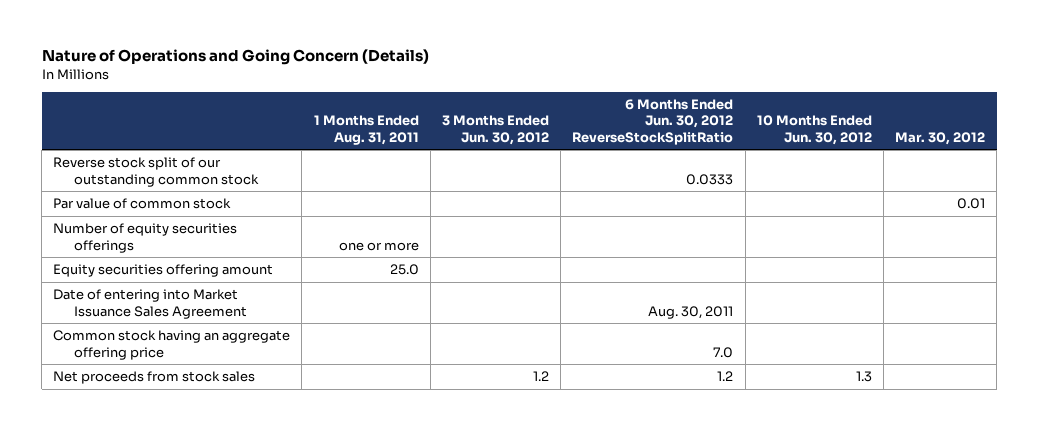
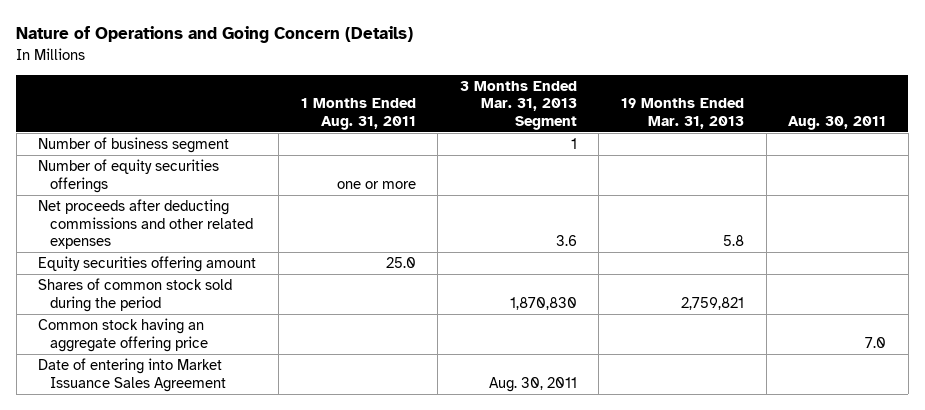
- | 1 Months Ended Aug. 31, 2011 | 3 Months Ended Jun. 30, 2012 | 6 Months Ended Jun. 30, 2012 ReverseStockSplitRatio | 10 Months Ended Jun. 30, 2012 | Mar. 30, 2012
+ | 1 Months Ended Aug. 31, 2011 | 3 Months Ended Mar. 31, 2013 Segment | 19 Months Ended Mar. 31, 2013 | Aug. 30, 2011
- Reverse stock split of our outstanding common stock | | | 0.0333 | |
- Par value of common stock | | | | | 0.01
+ Number of business segment | | 1 | |
+ Net proceeds after deducting commissions and other related expenses | | 3.6 | 5.8 |
+ Shares of common stock sold during the period | | 1,870,830 | 2,759,821 |
- Net proceeds from stock sales | | 1.2 | 1.2 | 1.3 |
moved down: Date of entering into Market Issuance Sales Agreement | | Aug. 30, 2011 | |

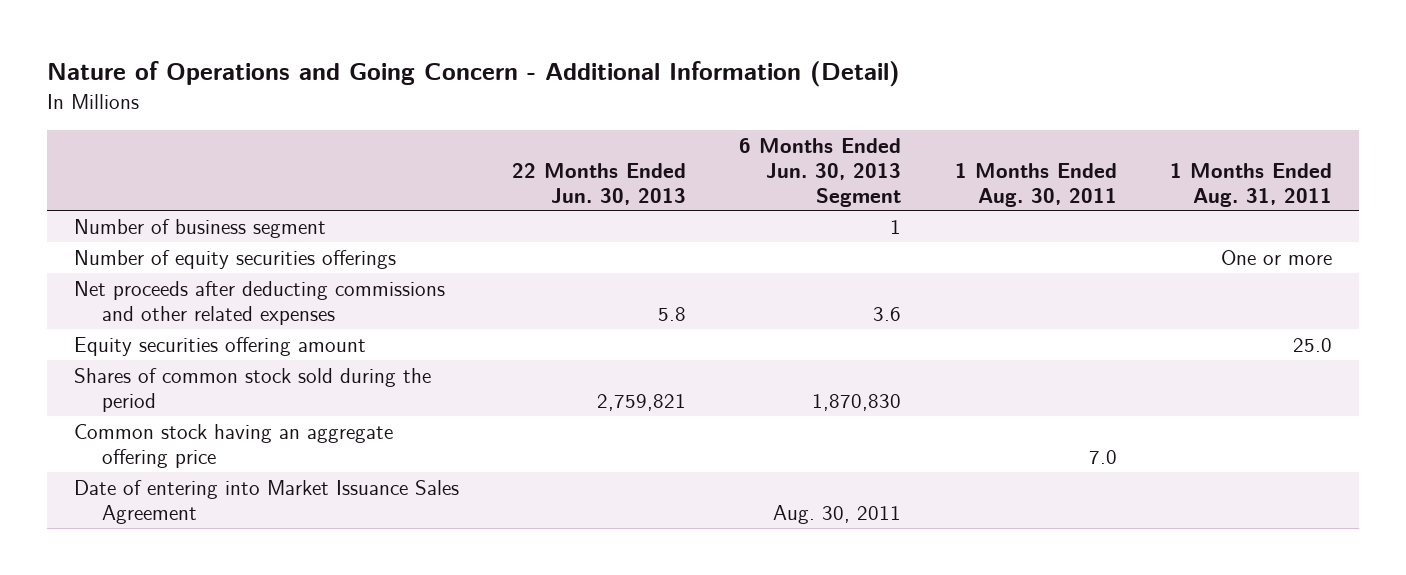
- Nature of Operations and Going Concern (Details)
+ Nature of Operations and Going Concern - Additional Information (Detail)
- | 1 Months Ended Aug. 31, 2011 | 3 Months Ended Mar. 31, 2013 Segment | 19 Months Ended Mar. 31, 2013 | Aug. 30, 2011
+ | 22 Months Ended Jun. 30, 2013 | 6 Months Ended Jun. 30, 2013 Segment | 1 Months Ended Aug. 30, 2011 | 1 Months Ended Aug. 31, 2011
- Number of equity securities offerings | one or more | | |
+ Number of equity securities offerings | | | | One or more

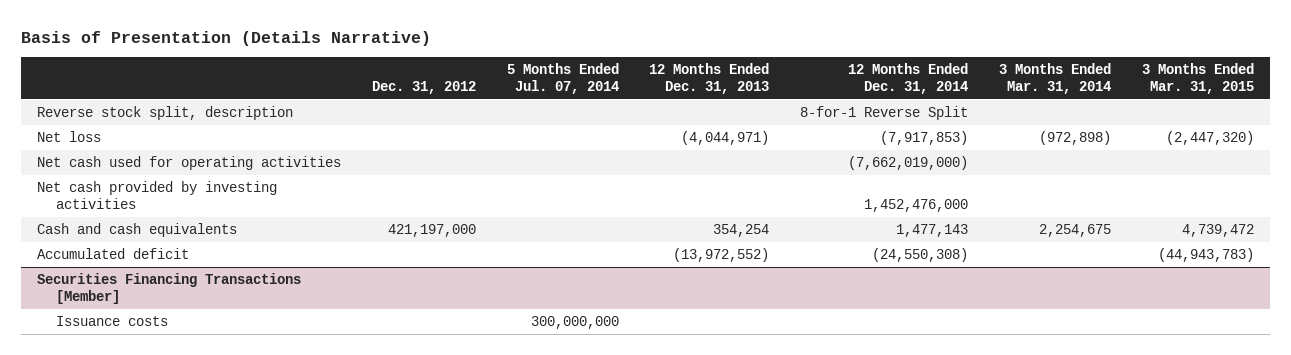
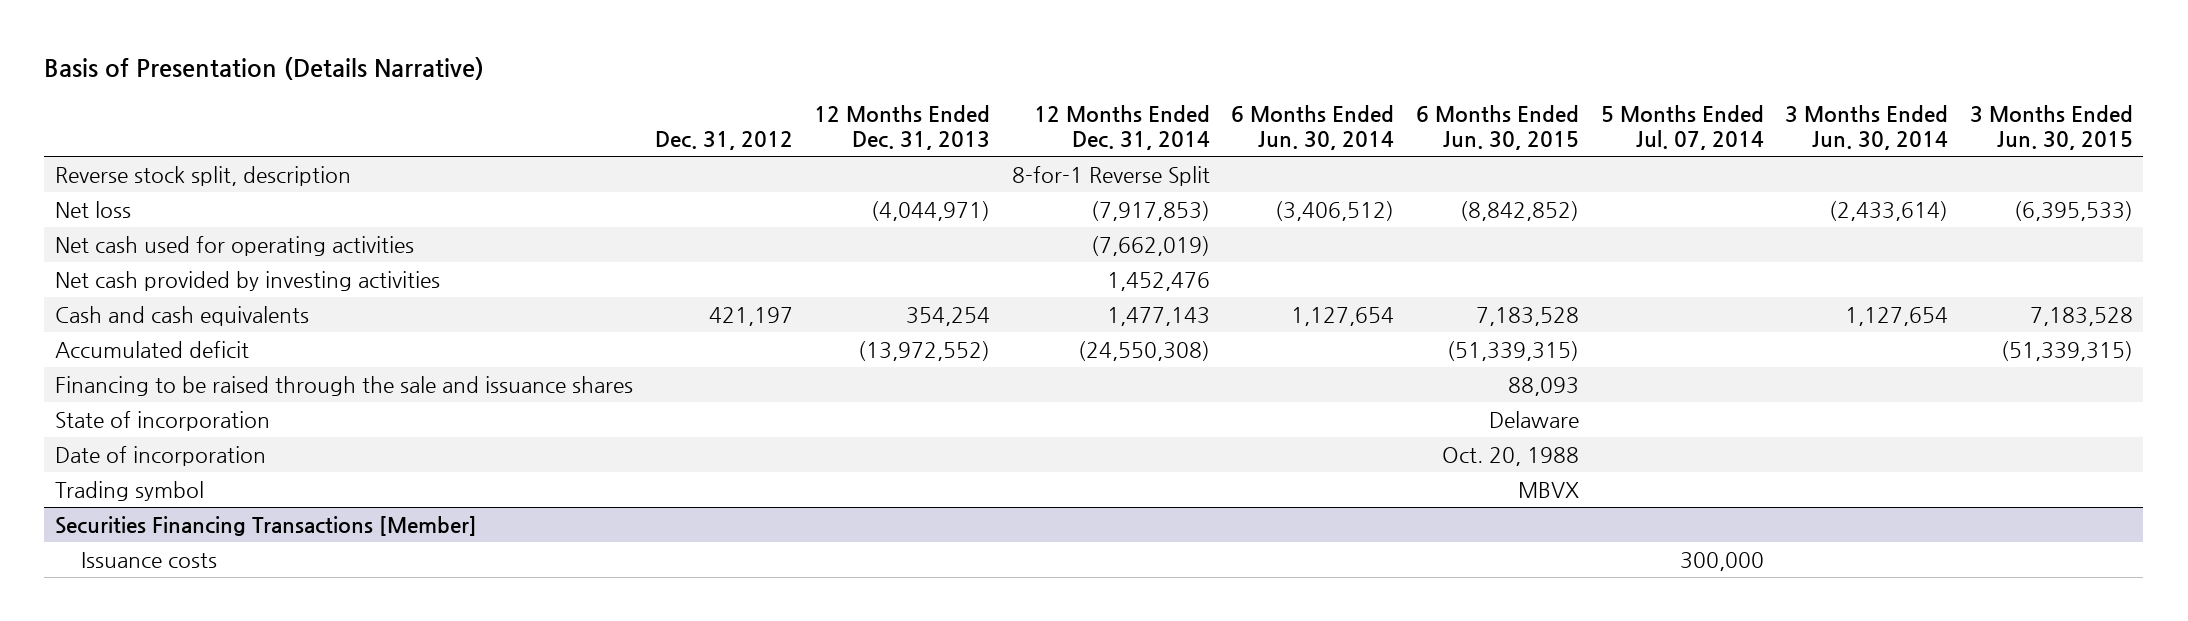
- | Dec. 31, 2012 | 5 Months Ended Jul. 07, 2014 | 12 Months Ended Dec. 31, 2013 | 12 Months Ended Dec. 31, 2014 | 3 Months Ended Mar. 31, 2014 | 3 Months Ended Mar. 31, 2015
+ | Dec. 31, 2012 | 12 Months Ended Dec. 31, 2013 | 12 Months Ended Dec. 31, 2014 | 6 Months Ended Jun. 30, 2014 | 6 Months Ended Jun. 30, 2015 | 5 Months Ended Jul. 07, 2014 | 3 Months Ended Jun. 30, 2014 | 3 Months Ended Jun. 30, 2015
- Net cash used for operating activities | | | | (7,662,019,000) | |
- Net cash provided by investing activities | | | | 1,452,476,000 | |
- Cash and cash equivalents | 421,197,000 | | 354,254 | 1,477,143 | 2,254,675 | 4,739,472
+ Net cash used for operating activities | | | (7,662,019) | | | | |
+ Net cash provided by investing activities | | | 1,452,476 | | | | |
+ Cash and cash equivalents | 421,197 | 354,254 | 1,477,143 | 1,127,654 | 7,183,528 | | 1,127,654 | 7,183,528
+ Financing to be raised through the sale and issuance shares | | | | | 88,093 | | |
+ State of incorporation | | | | | Delaware | | |
+ Date of incorporation | | | | | Oct. 20, 1988 | | |
+ Trading symbol | | | | | MBVX | | |
@ Securities Financing Transactions [Member]
- Issuance costs | | 300,000,000 | | | |
+ Issuance costs | | | | | | 300,000 | |

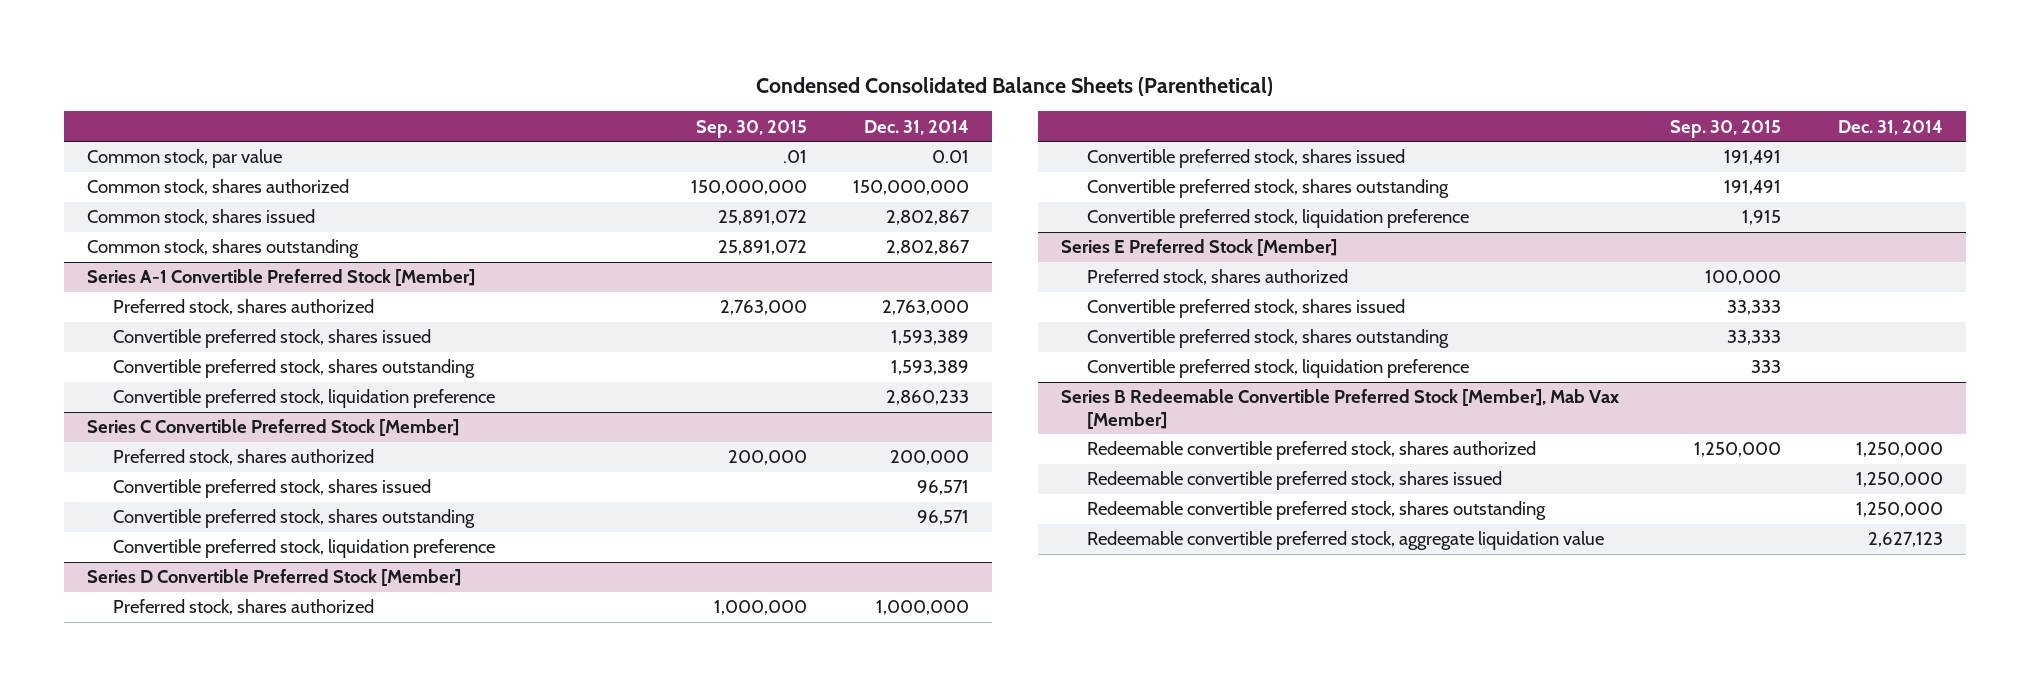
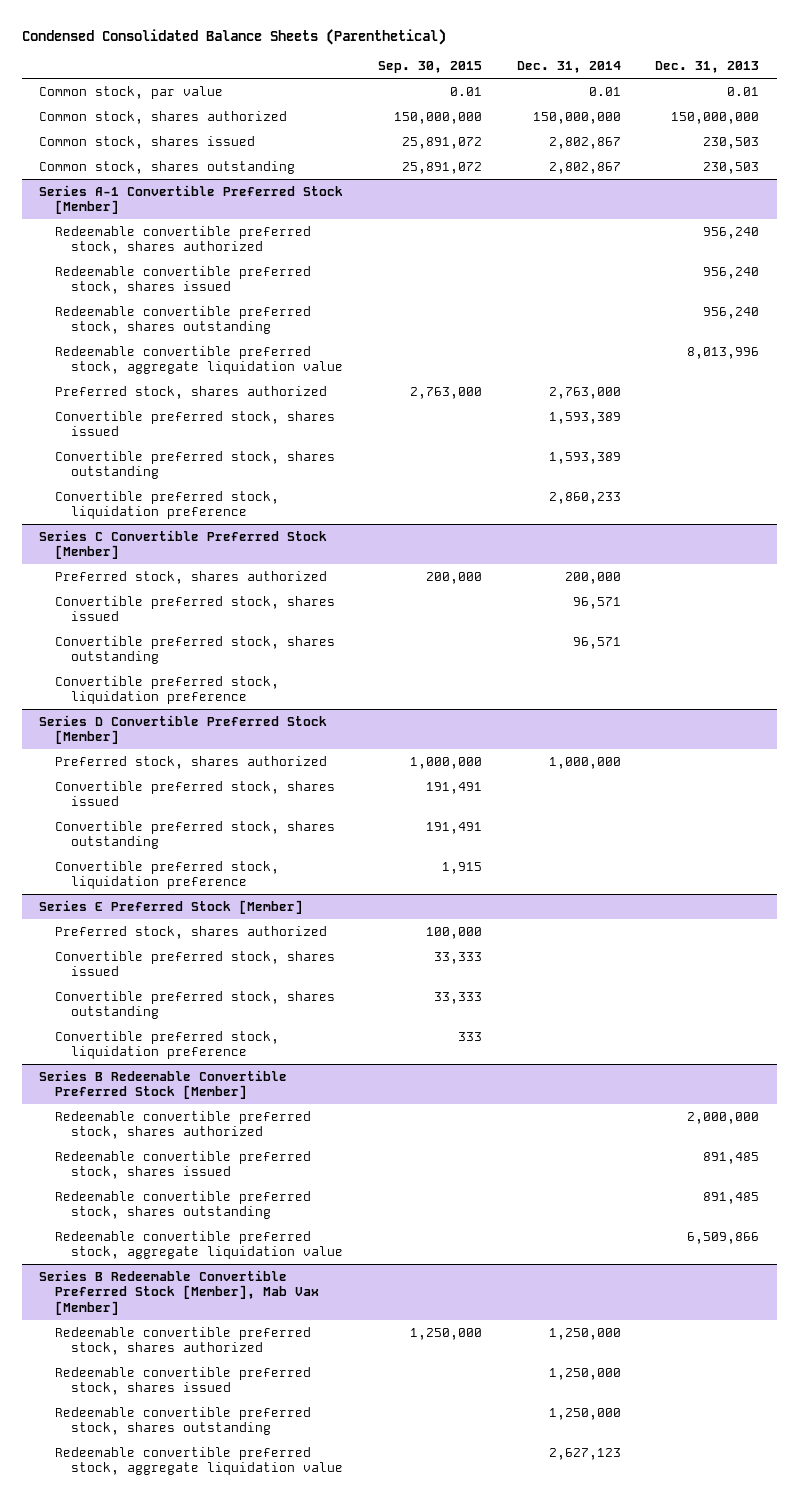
- | Sep. 30, 2015 | Dec. 31, 2014
+ | Sep. 30, 2015 | Dec. 31, 2014 | Dec. 31, 2013
- Common stock, par value | .01 | 0.01
+ Common stock, par value | 0.01 | 0.01 | 0.01
@ Series A-1 Convertible Preferred Stock [Member]
+ Redeemable convertible preferred stock, shares authorized | | | 956,240
+ Redeemable convertible preferred stock, shares issued | | | 956,240
+ Redeemable convertible preferred stock, shares outstanding | | | 956,240
+ Redeemable convertible preferred stock, aggregate liquidation value | | | 8,013,996
+ Series B Redeemable Convertible Preferred Stock [Member]
+ Redeemable convertible preferred stock, shares authorized | | | 2,000,000
+ Redeemable convertible preferred stock, shares issued | | | 891,485
+ Redeemable convertible preferred stock, shares outstanding | | | 891,485
+ Redeemable convertible preferred stock, aggregate liquidation value | | | 6,509,866

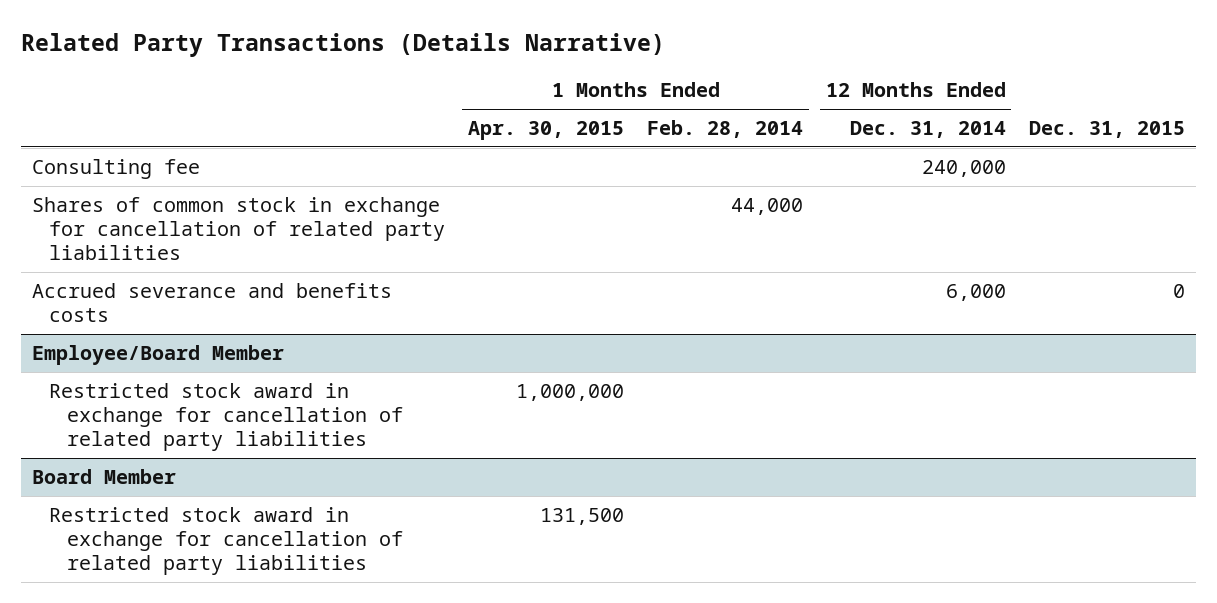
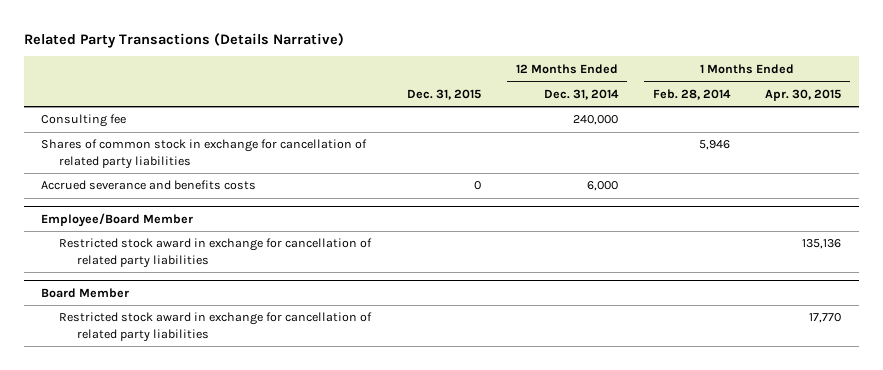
- | 1 Months Ended Apr. 30, 2015 | 1 Months Ended Feb. 28, 2014 | 12 Months Ended Dec. 31, 2014 | Dec. 31, 2015
+ | Dec. 31, 2015 | 12 Months Ended Dec. 31, 2014 | 1 Months Ended Feb. 28, 2014 | 1 Months Ended Apr. 30, 2015
- Shares of common stock in exchange for cancellation of related party liabilities | | 44,000 | |
+ Shares of common stock in exchange for cancellation of related party liabilities | | | 5,946 |
@ Employee/Board Member
- Restricted stock award in exchange for cancellation of related party liabilities | 1,000,000 | | |
+ Restricted stock award in exchange for cancellation of related party liabilities | | | | 135,136
@ Board Member
- Restricted stock award in exchange for cancellation of related party liabilities | 131,500 | | |
+ Restricted stock award in exchange for cancellation of related party liabilities | | | | 17,770

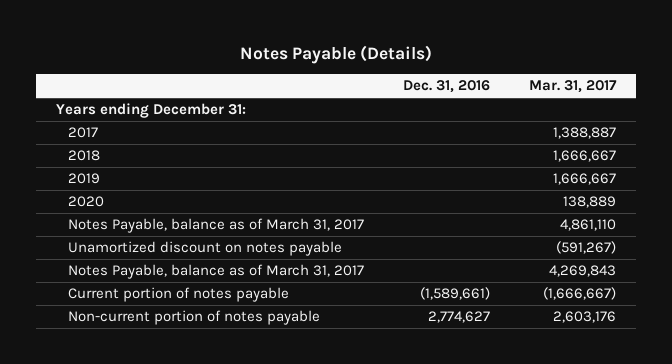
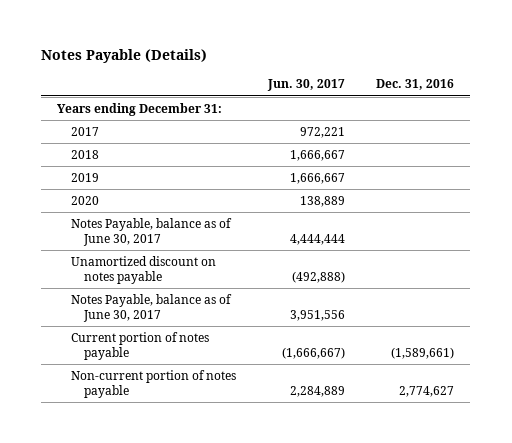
- | Dec. 31, 2016 | Mar. 31, 2017
+ | Jun. 30, 2017 | Dec. 31, 2016
- Notes Payable, balance as of March 31, 2017 | | 4,861,110
+ Notes Payable, balance as of June 30, 2017 | 4,444,444 |
- Notes Payable, balance as of March 31, 2017 | | 4,269,843
+ Notes Payable, balance as of June 30, 2017 | 3,951,556 |

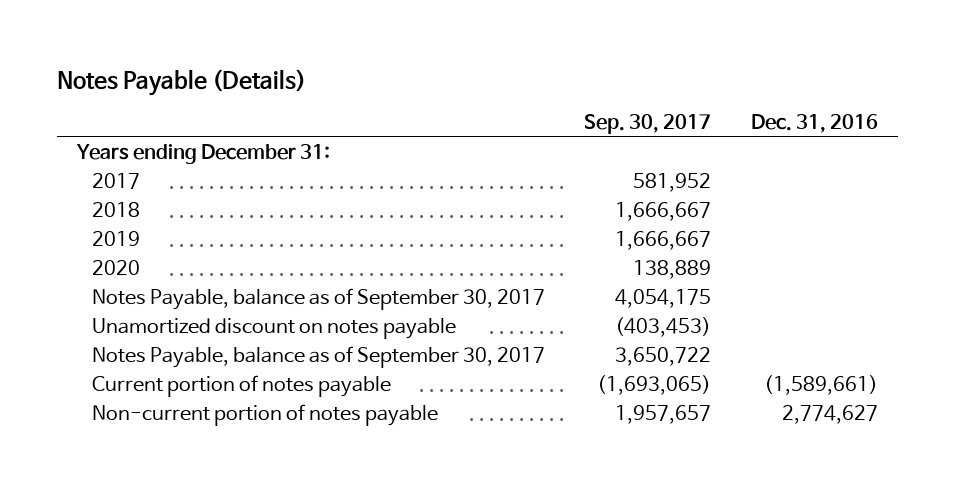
- | Jun. 30, 2017 | Dec. 31, 2016
+ | Sep. 30, 2017 | Dec. 31, 2016
- Notes Payable, balance as of June 30, 2017 | 4,444,444 |
+ Notes Payable, balance as of September 30, 2017 | 4,054,175 |
- Notes Payable, balance as of June 30, 2017 | 3,951,556 |
+ Notes Payable, balance as of September 30, 2017 | 3,650,722 |

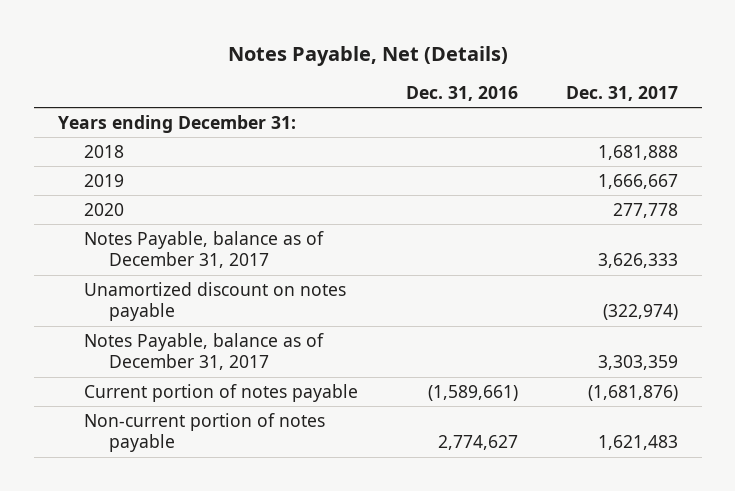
- Notes Payable (Details)
+ Notes Payable, Net (Details)
- | Sep. 30, 2017 | Dec. 31, 2016
+ | Dec. 31, 2016 | Dec. 31, 2017
- 2017 | 581,952 |
- Notes Payable, balance as of September 30, 2017 | 4,054,175 |
+ Notes Payable, balance as of December 31, 2017 | | 3,626,333
- Notes Payable, balance as of September 30, 2017 | 3,650,722 |
+ Notes Payable, balance as of December 31, 2017 | | 3,303,359

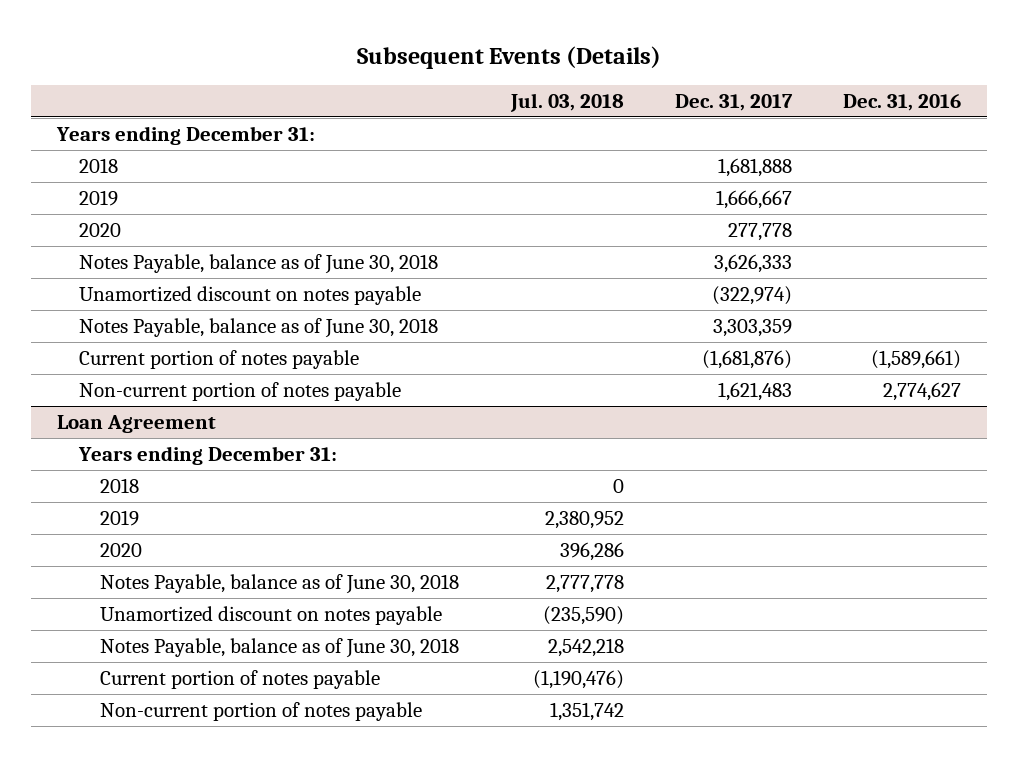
- Notes Payable, Net (Details)
+ Subsequent Events (Details)
- | Dec. 31, 2016 | Dec. 31, 2017
+ | Jul. 03, 2018 | Dec. 31, 2017 | Dec. 31, 2016
- Notes Payable, balance as of December 31, 2017 | | 3,626,333
+ Notes Payable, balance as of June 30, 2018 | | 3,626,333 |
- Notes Payable, balance as of December 31, 2017 | | 3,303,359
+ Notes Payable, balance as of June 30, 2018 | | 3,303,359 |
+ Loan Agreement
+ Years ending December 31:
+ 2018 | 0 | |
+ 2019 | 2,380,952 | |
+ 2020 | 396,286 | |
+ Notes Payable, balance as of June 30, 2018 | 2,777,778 | |
+ Unamortized discount on notes payable | (235,590) | |
+ Notes Payable, balance as of June 30, 2018 | 2,542,218 | |
+ Current portion of notes payable | (1,190,476) | |
+ Non-current portion of notes payable | 1,351,742 | |

